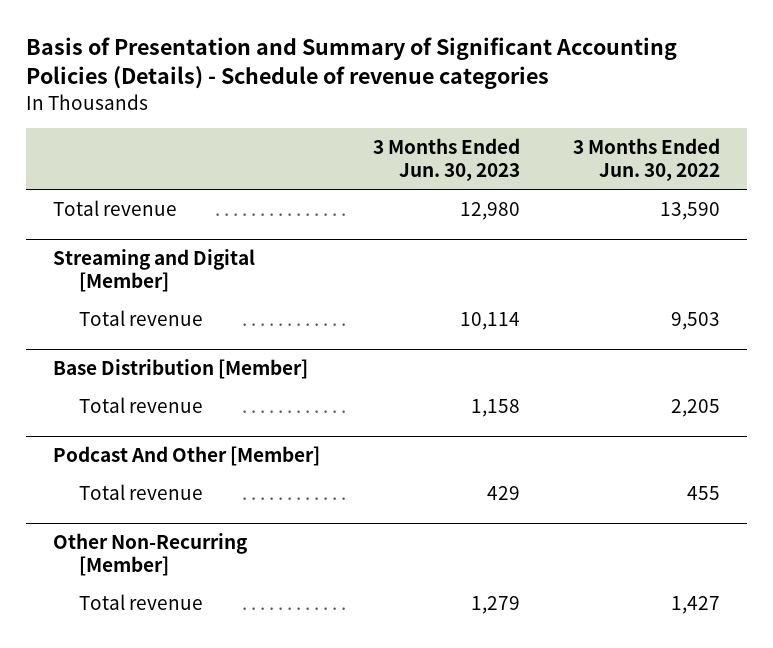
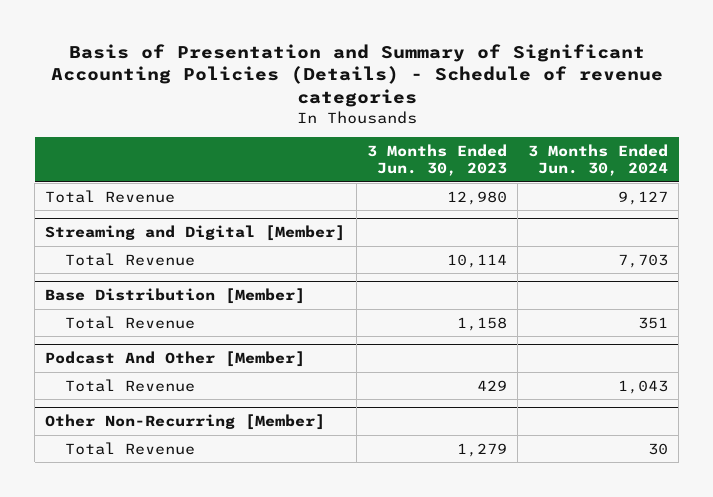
- | 3 Months Ended Jun. 30, 2023 | 3 Months Ended Jun. 30, 2022
+ | 3 Months Ended Jun. 30, 2023 | 3 Months Ended Jun. 30, 2024
- Total revenue | 12,980 | 13,590
+ Total Revenue | 12,980 | 9,127
@ Streaming and Digital [Member]
- Total revenue | 10,114 | 9,503
+ Total Revenue | 10,114 | 7,703
@ Base Distribution [Member]
- Total revenue | 1,158 | 2,205
+ Total Revenue | 1,158 | 351
@ Podcast And Other [Member]
- Total revenue | 429 | 455
+ Total Revenue | 429 | 1,043
@ Other Non-Recurring [Member]
- Total revenue | 1,279 | 1,427
+ Total Revenue | 1,279 | 30

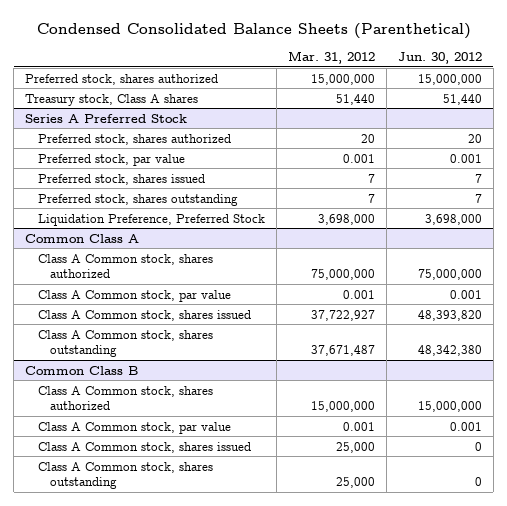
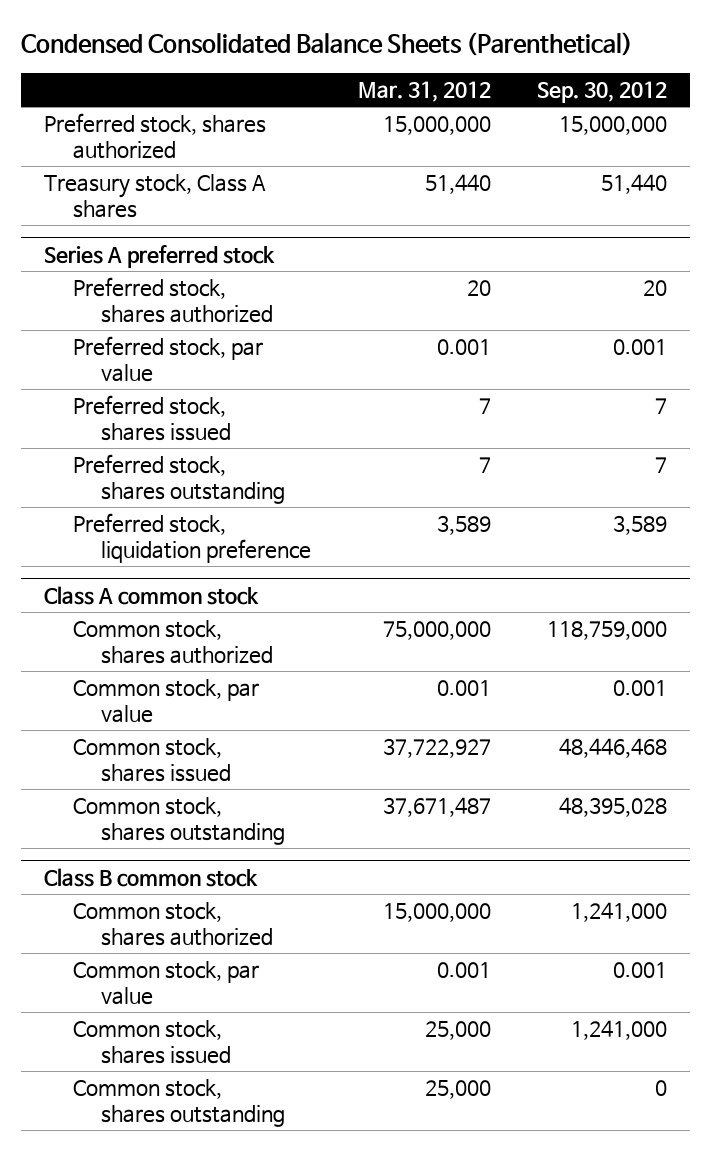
- | Mar. 31, 2012 | Jun. 30, 2012
+ | Mar. 31, 2012 | Sep. 30, 2012
- Series A Preferred Stock
+ Series A preferred stock
- Liquidation Preference, Preferred Stock | 3,698,000 | 3,698,000
- Common Class A
- Class A Common stock, shares authorized | 75,000,000 | 75,000,000
- Class A Common stock, par value | 0.001 | 0.001
- Class A Common stock, shares issued | 37,722,927 | 48,393,820
- Class A Common stock, shares outstanding | 37,671,487 | 48,342,380
- Common Class B
- Class A Common stock, shares authorized | 15,000,000 | 15,000,000
- Class A Common stock, par value | 0.001 | 0.001
- Class A Common stock, shares issued | 25,000 | 0
- Class A Common stock, shares outstanding | 25,000 | 0
+ Preferred stock, liquidation preference | 3,589 | 3,589
+ Class A common stock
+ Common stock, shares authorized | 75,000,000 | 118,759,000
+ Common stock, par value | 0.001 | 0.001
+ Common stock, shares issued | 37,722,927 | 48,446,468
+ Common stock, shares outstanding | 37,671,487 | 48,395,028
+ Class B common stock
+ Common stock, shares authorized | 15,000,000 | 1,241,000
+ Common stock, par value | 0.001 | 0.001
+ Common stock, shares issued | 25,000 | 1,241,000
+ Common stock, shares outstanding | 25,000 | 0

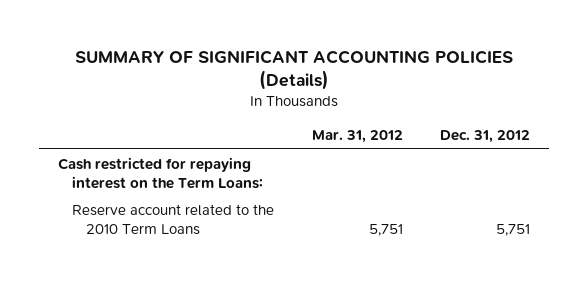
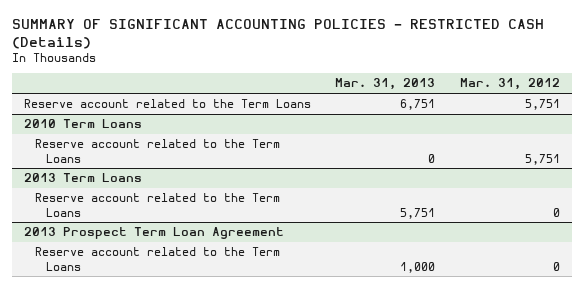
- SUMMARY OF SIGNIFICANT ACCOUNTING POLICIES (Details)
+ SUMMARY OF SIGNIFICANT ACCOUNTING POLICIES - RESTRICTED CASH (Details)
- | Mar. 31, 2012 | Dec. 31, 2012
+ | Mar. 31, 2013 | Mar. 31, 2012
- Cash restricted for repaying interest on the Term Loans:
- Reserve account related to the 2010 Term Loans | 5,751 | 5,751
+ Reserve account related to the Term Loans | 6,751 | 5,751
+ 2010 Term Loans
+ Reserve account related to the Term Loans | 0 | 5,751
+ 2013 Term Loans
+ Reserve account related to the Term Loans | 5,751 | 0
+ 2013 Prospect Term Loan Agreement
+ Reserve account related to the Term Loans | 1,000 | 0

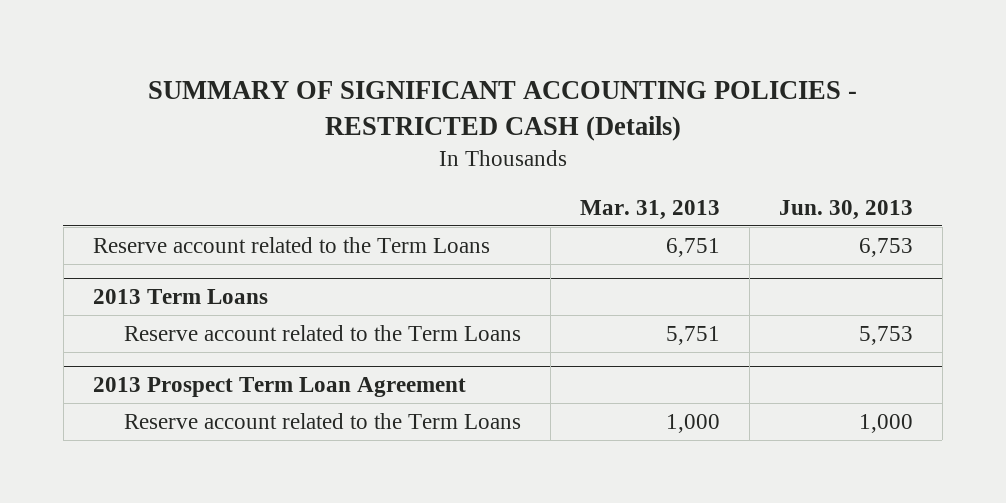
- | Mar. 31, 2013 | Mar. 31, 2012
+ | Mar. 31, 2013 | Jun. 30, 2013
- 2010 Term Loans
- Reserve account related to the Term Loans | 0 | 5,751

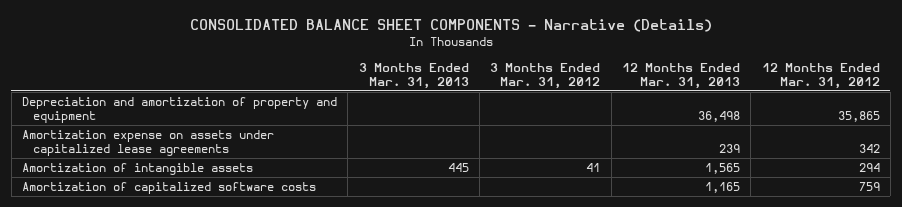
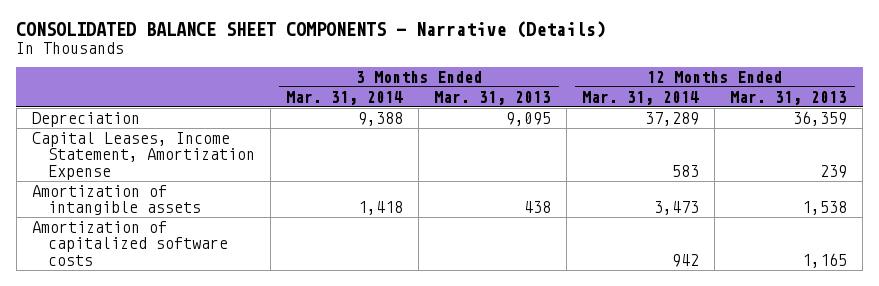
- | 3 Months Ended Mar. 31, 2013 | 3 Months Ended Mar. 31, 2012 | 12 Months Ended Mar. 31, 2013 | 12 Months Ended Mar. 31, 2012
+ | 3 Months Ended Mar. 31, 2014 | 3 Months Ended Mar. 31, 2013 | 12 Months Ended Mar. 31, 2014 | 12 Months Ended Mar. 31, 2013
- Depreciation and amortization of property and equipment | | | 36,498 | 35,865
- Amortization expense on assets under capitalized lease agreements | | | 239 | 342
- Amortization of intangible assets | 445 | 41 | 1,565 | 294
+ Depreciation | 9,388 | 9,095 | 37,289 | 36,359
+ Capital Leases, Income Statement, Amortization Expense | | | 583 | 239
+ Amortization of intangible assets | 1,418 | 438 | 3,473 | 1,538

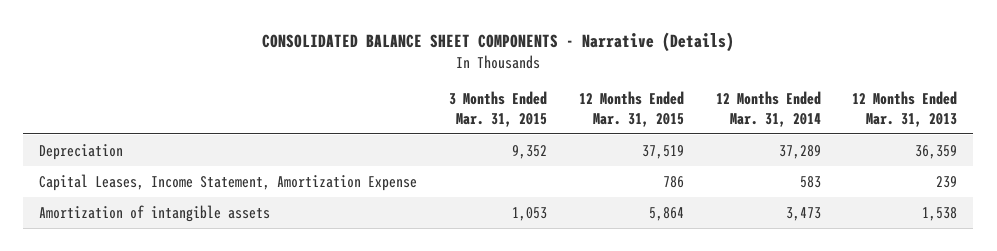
- | 3 Months Ended Mar. 31, 2014 | 3 Months Ended Mar. 31, 2013 | 12 Months Ended Mar. 31, 2014 | 12 Months Ended Mar. 31, 2013
+ | 3 Months Ended Mar. 31, 2015 | 12 Months Ended Mar. 31, 2015 | 12 Months Ended Mar. 31, 2014 | 12 Months Ended Mar. 31, 2013
- Amortization of capitalized software costs | | | 942 | 1,165

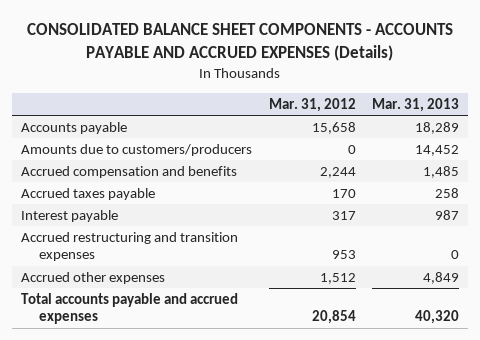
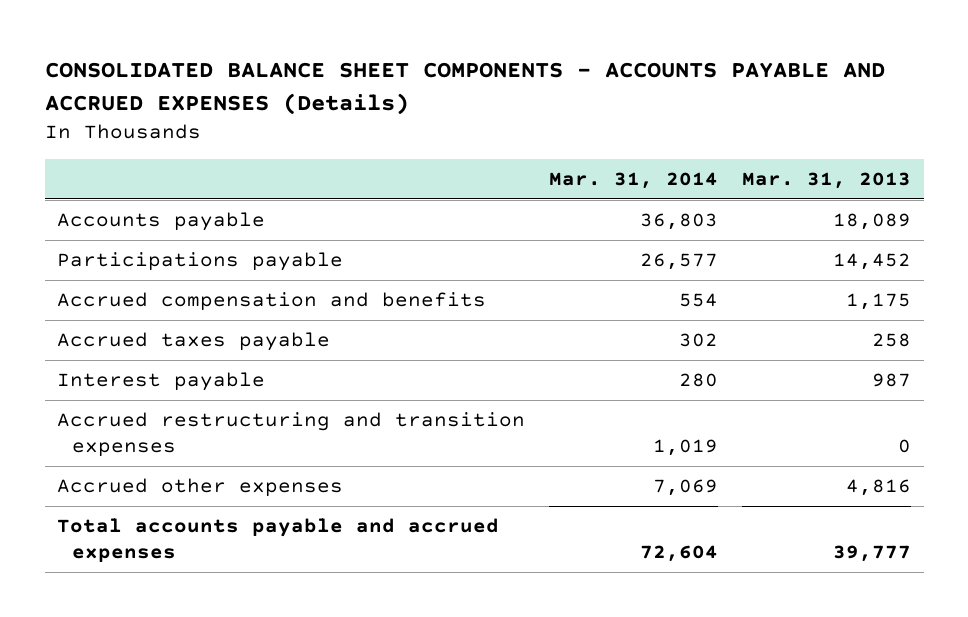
- | Mar. 31, 2012 | Mar. 31, 2013
+ | Mar. 31, 2014 | Mar. 31, 2013
- Accounts payable | 15,658 | 18,289
- Amounts due to customers/producers | 0 | 14,452
- Accrued compensation and benefits | 2,244 | 1,485
+ Accounts payable | 36,803 | 18,089
+ Participations payable | 26,577 | 14,452
+ Accrued compensation and benefits | 554 | 1,175
- Accrued other expenses | 1,512 | 4,849
- Total accounts payable and accrued expenses | 20,854 | 40,320
+ Accrued other expenses | 7,069 | 4,816
+ Total accounts payable and accrued expenses | 72,604 | 39,777

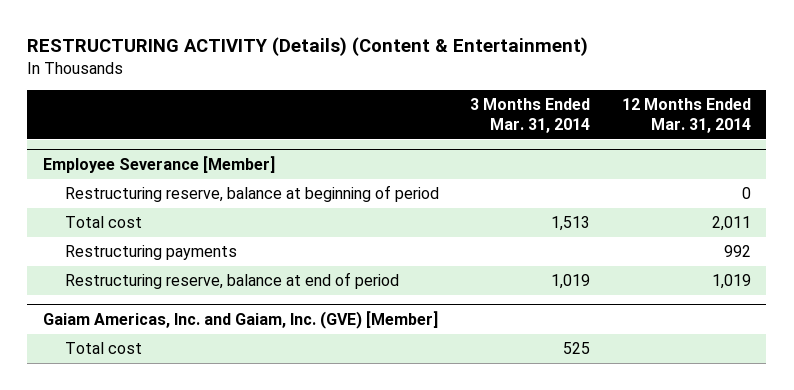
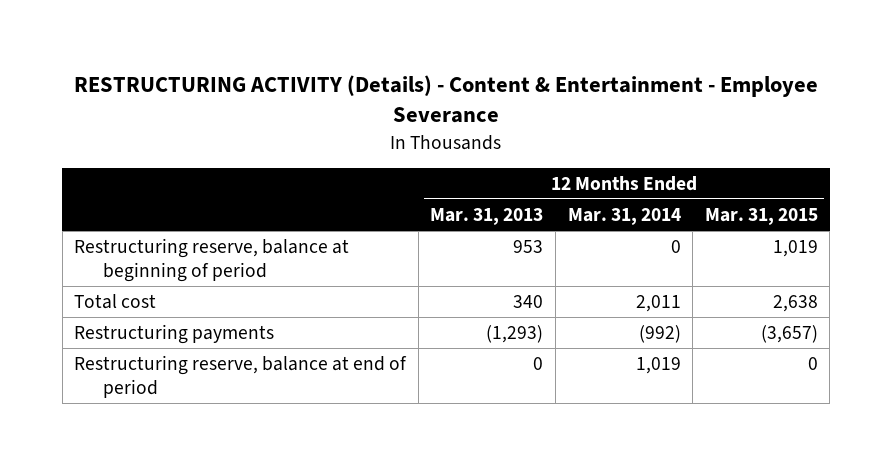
- RESTRUCTURING ACTIVITY (Details) (Content & Entertainment)
+ RESTRUCTURING ACTIVITY (Details) - Content & Entertainment - Employee Severance
- | 3 Months Ended Mar. 31, 2014 | 12 Months Ended Mar. 31, 2014
+ | 12 Months Ended Mar. 31, 2013 | 12 Months Ended Mar. 31, 2014 | 12 Months Ended Mar. 31, 2015
- Employee Severance [Member]
- Restructuring payments | | 992
+ Restructuring payments | (1,293) | (992) | (3,657)
- Gaiam Americas, Inc. and Gaiam, Inc. (GVE) [Member]
- Total cost | 525 |

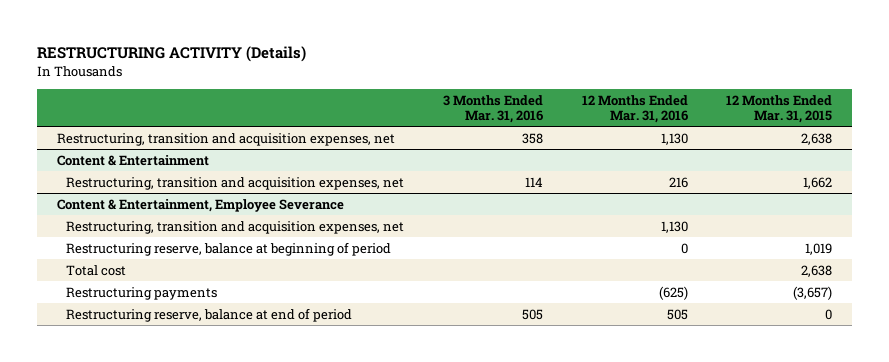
- RESTRUCTURING ACTIVITY (Details) - Content & Entertainment - Employee Severance
+ RESTRUCTURING ACTIVITY (Details)
- | 12 Months Ended Mar. 31, 2013 | 12 Months Ended Mar. 31, 2014 | 12 Months Ended Mar. 31, 2015
+ | 3 Months Ended Mar. 31, 2016 | 12 Months Ended Mar. 31, 2016 | 12 Months Ended Mar. 31, 2015
+ Restructuring, transition and acquisition expenses, net | 358 | 1,130 | 2,638
+ Content & Entertainment
+ Restructuring, transition and acquisition expenses, net | 114 | 216 | 1,662
+ Content & Entertainment, Employee Severance
+ Restructuring, transition and acquisition expenses, net | | 1,130 |

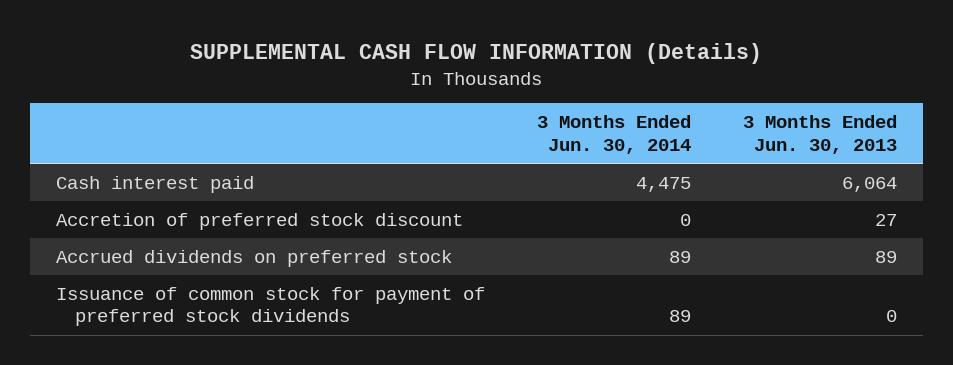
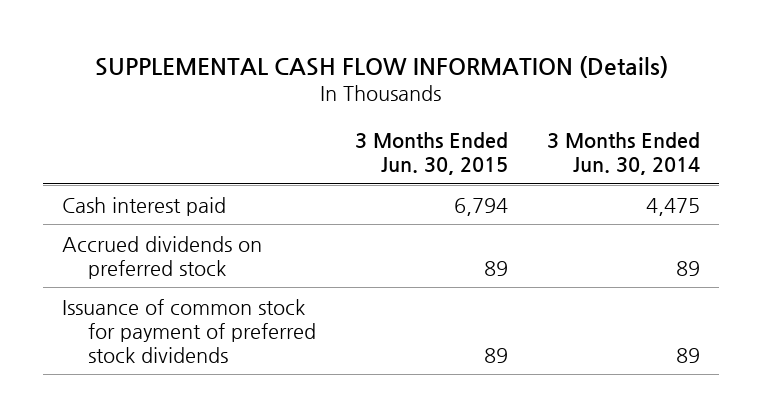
- | 3 Months Ended Jun. 30, 2014 | 3 Months Ended Jun. 30, 2013
+ | 3 Months Ended Jun. 30, 2015 | 3 Months Ended Jun. 30, 2014
- Accretion of preferred stock discount | 0 | 27

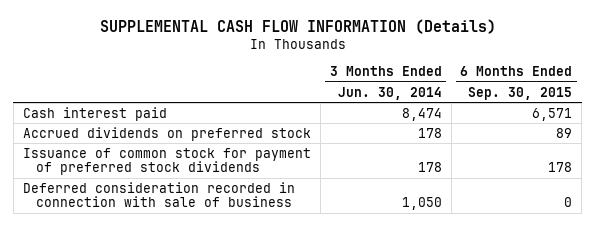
- | 3 Months Ended Jun. 30, 2015 | 3 Months Ended Jun. 30, 2014
+ | 3 Months Ended Jun. 30, 2014 | 6 Months Ended Sep. 30, 2015
- Cash interest paid | 6,794 | 4,475
- Accrued dividends on preferred stock | 89 | 89
- Issuance of common stock for payment of preferred stock dividends | 89 | 89
+ Cash interest paid | 8,474 | 6,571
+ Accrued dividends on preferred stock | 178 | 89
+ Issuance of common stock for payment of preferred stock dividends | 178 | 178
+ Deferred consideration recorded in connection with sale of business | 1,050 | 0

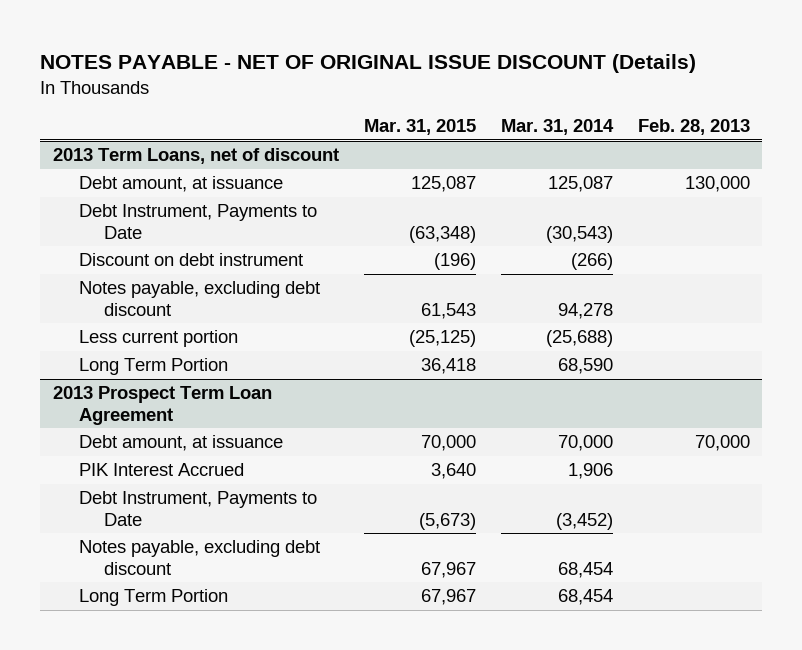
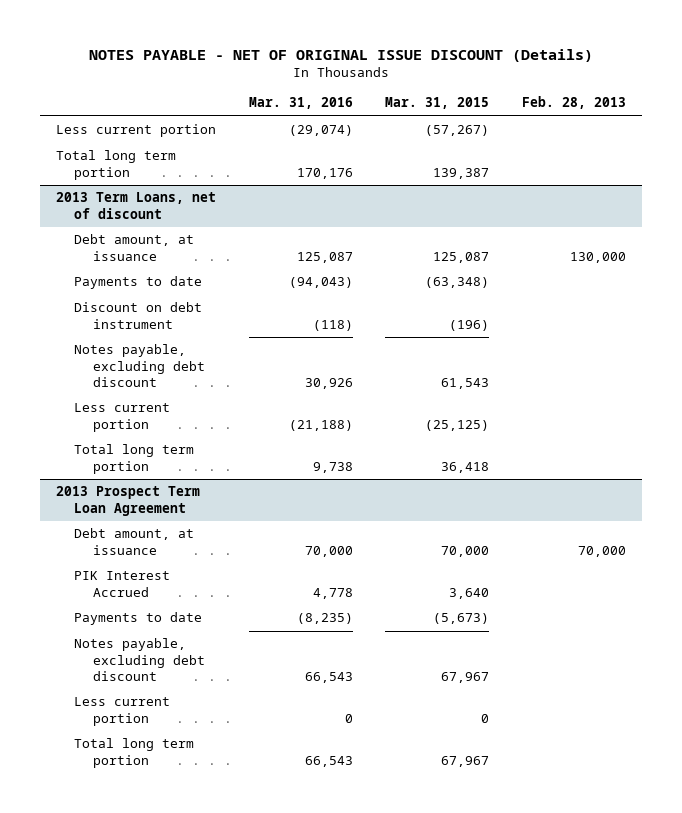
- | Mar. 31, 2015 | Mar. 31, 2014 | Feb. 28, 2013
+ | Mar. 31, 2016 | Mar. 31, 2015 | Feb. 28, 2013
+ Less current portion | (29,074) | (57,267) |
+ Total long term portion | 170,176 | 139,387 |
@ 2013 Term Loans, net of discount
- Debt Instrument, Payments to Date | (63,348) | (30,543) |
+ Payments to date | (94,043) | (63,348) |
- Long Term Portion | 36,418 | 68,590 |
+ Total long term portion | 9,738 | 36,418 |
@ 2013 Prospect Term Loan Agreement
- Debt Instrument, Payments to Date | (5,673) | (3,452) |
+ Payments to date | (8,235) | (5,673) |
- Long Term Portion | 67,967 | 68,454 |
+ Less current portion | 0 | 0 |
+ Total long term portion | 66,543 | 67,967 |

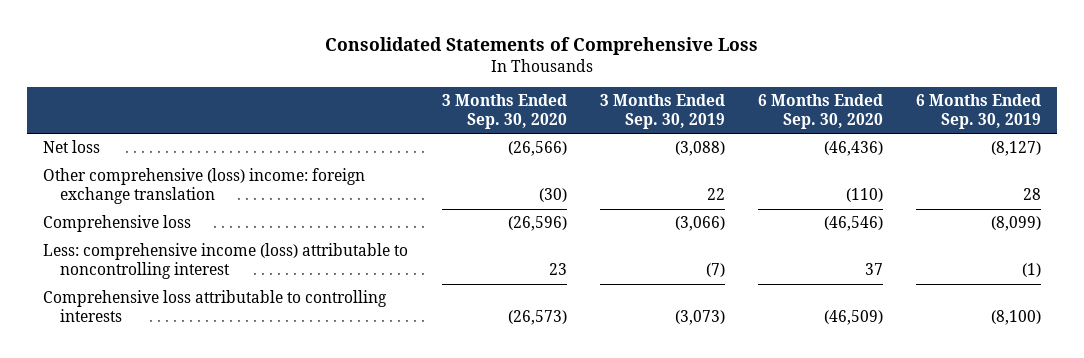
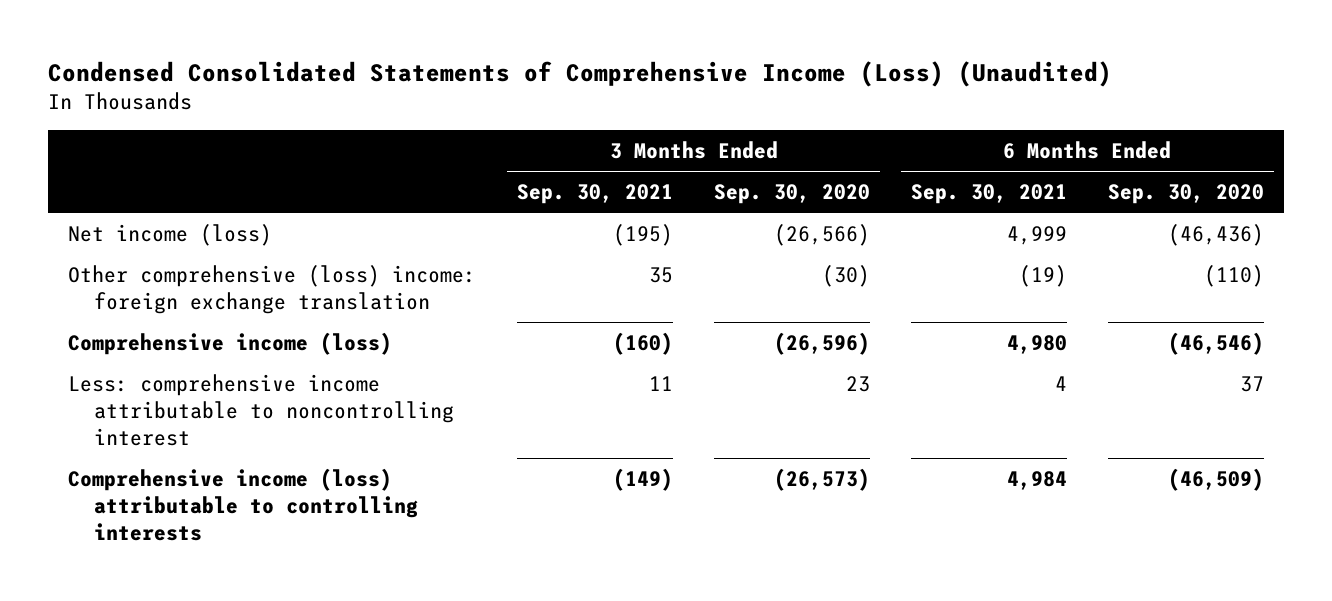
- Consolidated Statements of Comprehensive Loss
+ Condensed Consolidated Statements of Comprehensive Income (Loss) (Unaudited)
- | 3 Months Ended Sep. 30, 2020 | 3 Months Ended Sep. 30, 2019 | 6 Months Ended Sep. 30, 2020 | 6 Months Ended Sep. 30, 2019
+ | 3 Months Ended Sep. 30, 2021 | 3 Months Ended Sep. 30, 2020 | 6 Months Ended Sep. 30, 2021 | 6 Months Ended Sep. 30, 2020
- Net loss | (26,566) | (3,088) | (46,436) | (8,127)
+ Net income (loss) | (195) | (26,566) | 4,999 | (46,436)
- Comprehensive loss | (26,596) | (3,066) | (46,546) | (8,099)
- Less: comprehensive income (loss) attributable to noncontrolling interest | 23 | (7) | 37 | (1)
- Comprehensive loss attributable to controlling interests | (26,573) | (3,073) | (46,509) | (8,100)
+ Comprehensive income (loss) | (160) | (26,596) | 4,980 | (46,546)
+ Less: comprehensive income attributable to noncontrolling interest | 11 | 23 | 4 | 37
+ Comprehensive income (loss) attributable to controlling interests | (149) | (26,573) | 4,984 | (46,509)

